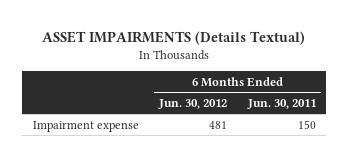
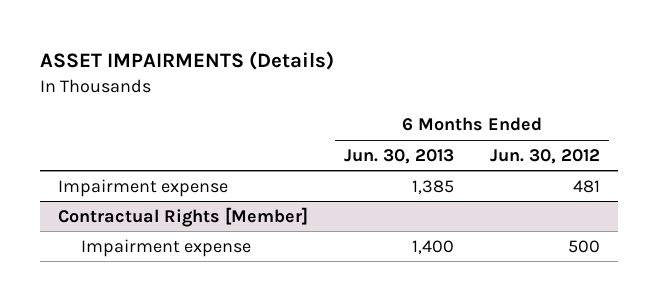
- ASSET IMPAIRMENTS (Details Textual)
+ ASSET IMPAIRMENTS (Details)
- | 6 Months Ended Jun. 30, 2012 | 6 Months Ended Jun. 30, 2011
+ | 6 Months Ended Jun. 30, 2013 | 6 Months Ended Jun. 30, 2012
+ Contractual Rights [Member]
+ Impairment expense | 1,400 | 500

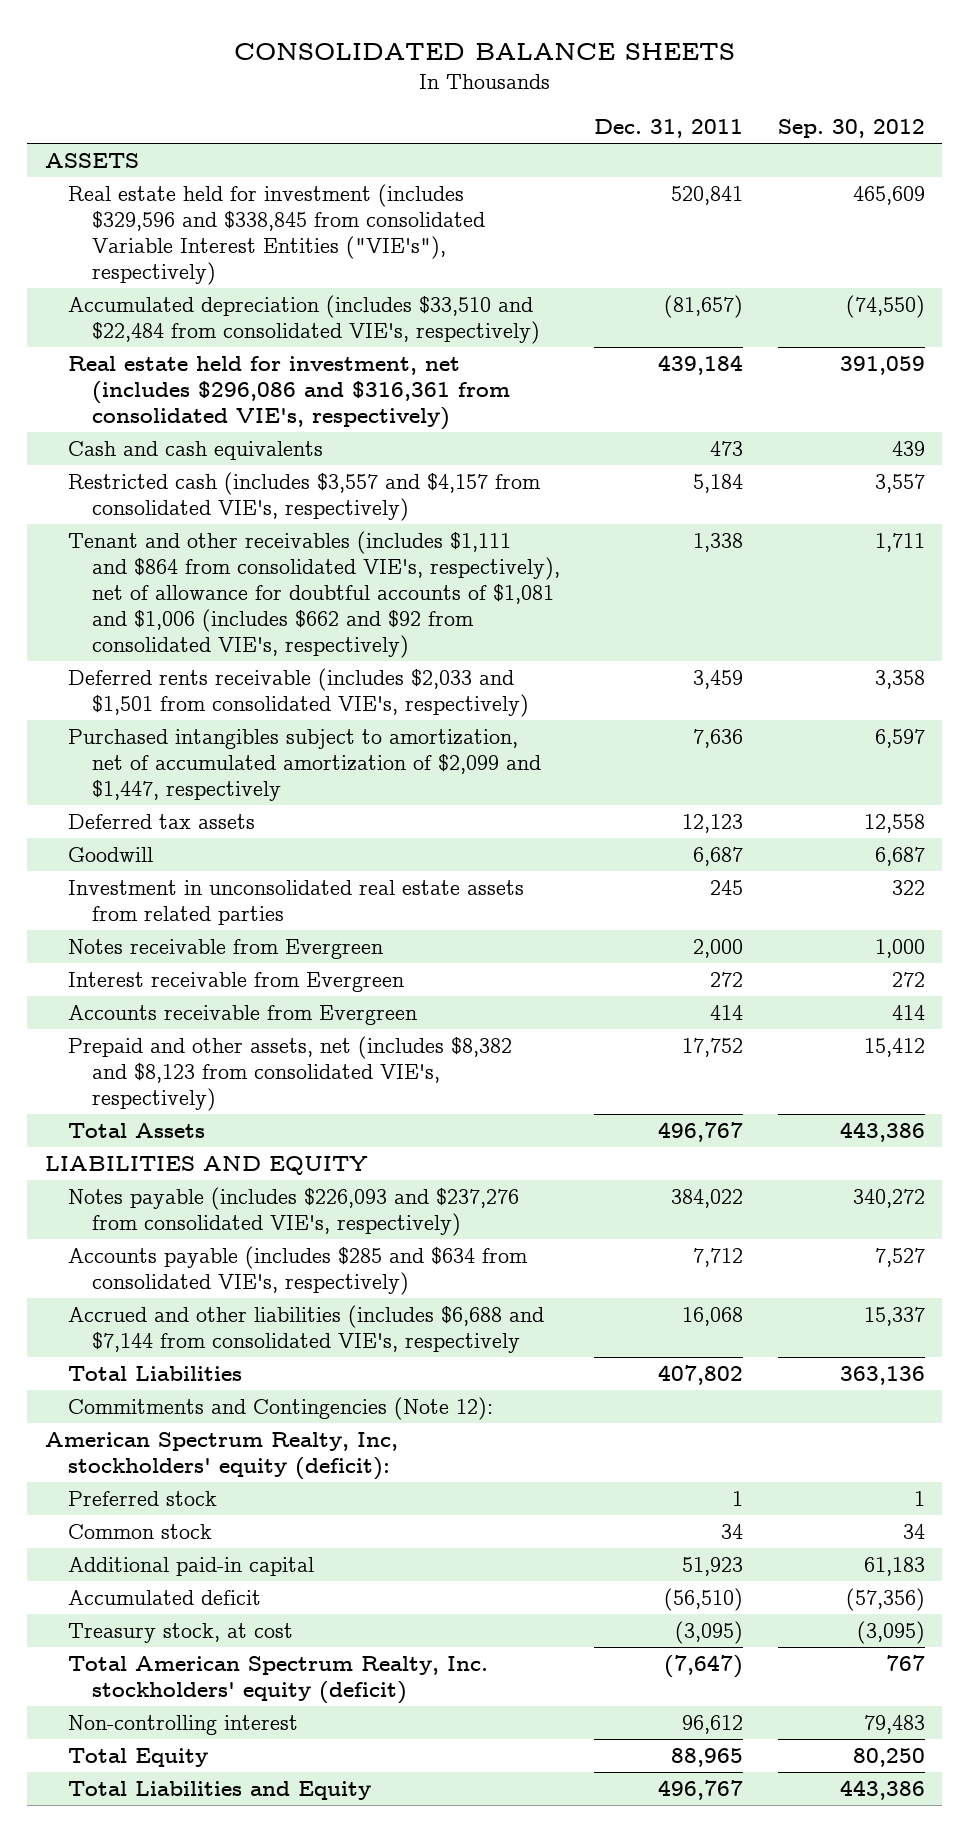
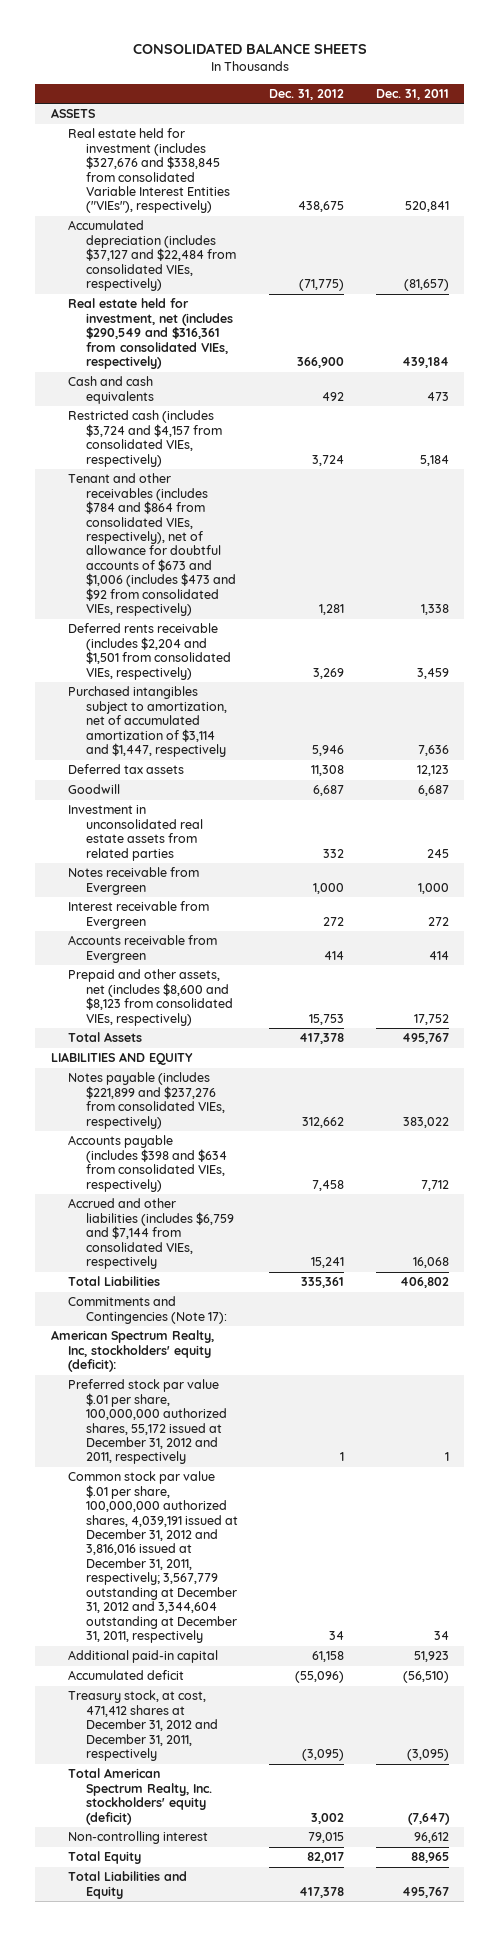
- | Dec. 31, 2011 | Sep. 30, 2012
+ | Dec. 31, 2012 | Dec. 31, 2011
- Real estate held for investment (includes $329,596 and $338,845 from consolidated Variable Interest Entities ("VIE's"), respectively) | 520,841 | 465,609
- Accumulated depreciation (includes $33,510 and $22,484 from consolidated VIE's, respectively) | (81,657) | (74,550)
- Real estate held for investment, net (includes $296,086 and $316,361 from consolidated VIE's, respectively) | 439,184 | 391,059
+ Real estate held for investment (includes $327,676 and $338,845 from consolidated Variable Interest Entities ("VIEs"), respectively) | 438,675 | 520,841
+ Accumulated depreciation (includes $37,127 and $22,484 from consolidated VIEs, respectively) | (71,775) | (81,657)
+ Real estate held for investment, net (includes $290,549 and $316,361 from consolidated VIEs, respectively) | 366,900 | 439,184
- Restricted cash (includes $3,557 and $4,157 from consolidated VIE's, respectively) | 5,184 | 3,557
- Tenant and other receivables (includes $1,111 and $864 from consolidated VIE's, respectively), net of allowance for doubtful accounts of $1,081 and $1,006 (includes $662 and $92 from consolidated VIE's, respectively) | 1,338 | 1,711
- Deferred rents receivable (includes $2,033 and $1,501 from consolidated VIE's, respectively) | 3,459 | 3,358
- Purchased intangibles subject to amortization, net of accumulated amortization of $2,099 and $1,447, respectively | 7,636 | 6,597
+ Restricted cash (includes $3,724 and $4,157 from consolidated VIEs, respectively) | 3,724 | 5,184
+ Tenant and other receivables (includes $784 and $864 from consolidated VIEs, respectively), net of allowance for doubtful accounts of $673 and $1,006 (includes $473 and $92 from consolidated VIEs, respectively) | 1,281 | 1,338
+ Deferred rents receivable (includes $2,204 and $1,501 from consolidated VIEs, respectively) | 3,269 | 3,459
+ Purchased intangibles subject to amortization, net of accumulated amortization of $3,114 and $1,447, respectively | 5,946 | 7,636
- Notes receivable from Evergreen | 2,000 | 1,000
+ Notes receivable from Evergreen | 1,000 | 1,000
- Prepaid and other assets, net (includes $8,382 and $8,123 from consolidated VIE's, respectively) | 17,752 | 15,412
- Total Assets | 496,767 | 443,386
+ Prepaid and other assets, net (includes $8,600 and $8,123 from consolidated VIEs, respectively) | 15,753 | 17,752
+ Total Assets | 417,378 | 495,767
- Notes payable (includes $226,093 and $237,276 from consolidated VIE's, respectively) | 384,022 | 340,272
- Accounts payable (includes $285 and $634 from consolidated VIE's, respectively) | 7,712 | 7,527
- Accrued and other liabilities (includes $6,688 and $7,144 from consolidated VIE's, respectively | 16,068 | 15,337
- Total Liabilities | 407,802 | 363,136
- Commitments and Contingencies (Note 12):
+ Notes payable (includes $221,899 and $237,276 from consolidated VIEs, respectively) | 312,662 | 383,022
+ Accounts payable (includes $398 and $634 from consolidated VIEs, respectively) | 7,458 | 7,712
+ Accrued and other liabilities (includes $6,759 and $7,144 from consolidated VIEs, respectively | 15,241 | 16,068
+ Total Liabilities | 335,361 | 406,802
+ Commitments and Contingencies (Note 17):
- Preferred stock | 1 | 1
- Common stock | 34 | 34
+ Preferred stock par value $.01 per share, 100,000,000 authorized shares, 55,172 issued at December 31, 2012 and 2011, respectively | 1 | 1
+ Common stock par value $.01 per share, 100,000,000 authorized shares, 4,039,191 issued at December 31, 2012 and 3,816,016 issued at December 31, 2011, respectively; 3,567,779 outstanding at December 31, 2012 and 3,344,604 outstanding at December 31, 2011, respectively | 34 | 34
- Treasury stock, at cost | (3,095) | (3,095)
+ Treasury stock, at cost, 471,412 shares at December 31, 2012 and December 31, 2011, respectively | (3,095) | (3,095)
- Total Liabilities and Equity | 496,767 | 443,386
+ Total Liabilities and Equity | 417,378 | 495,767

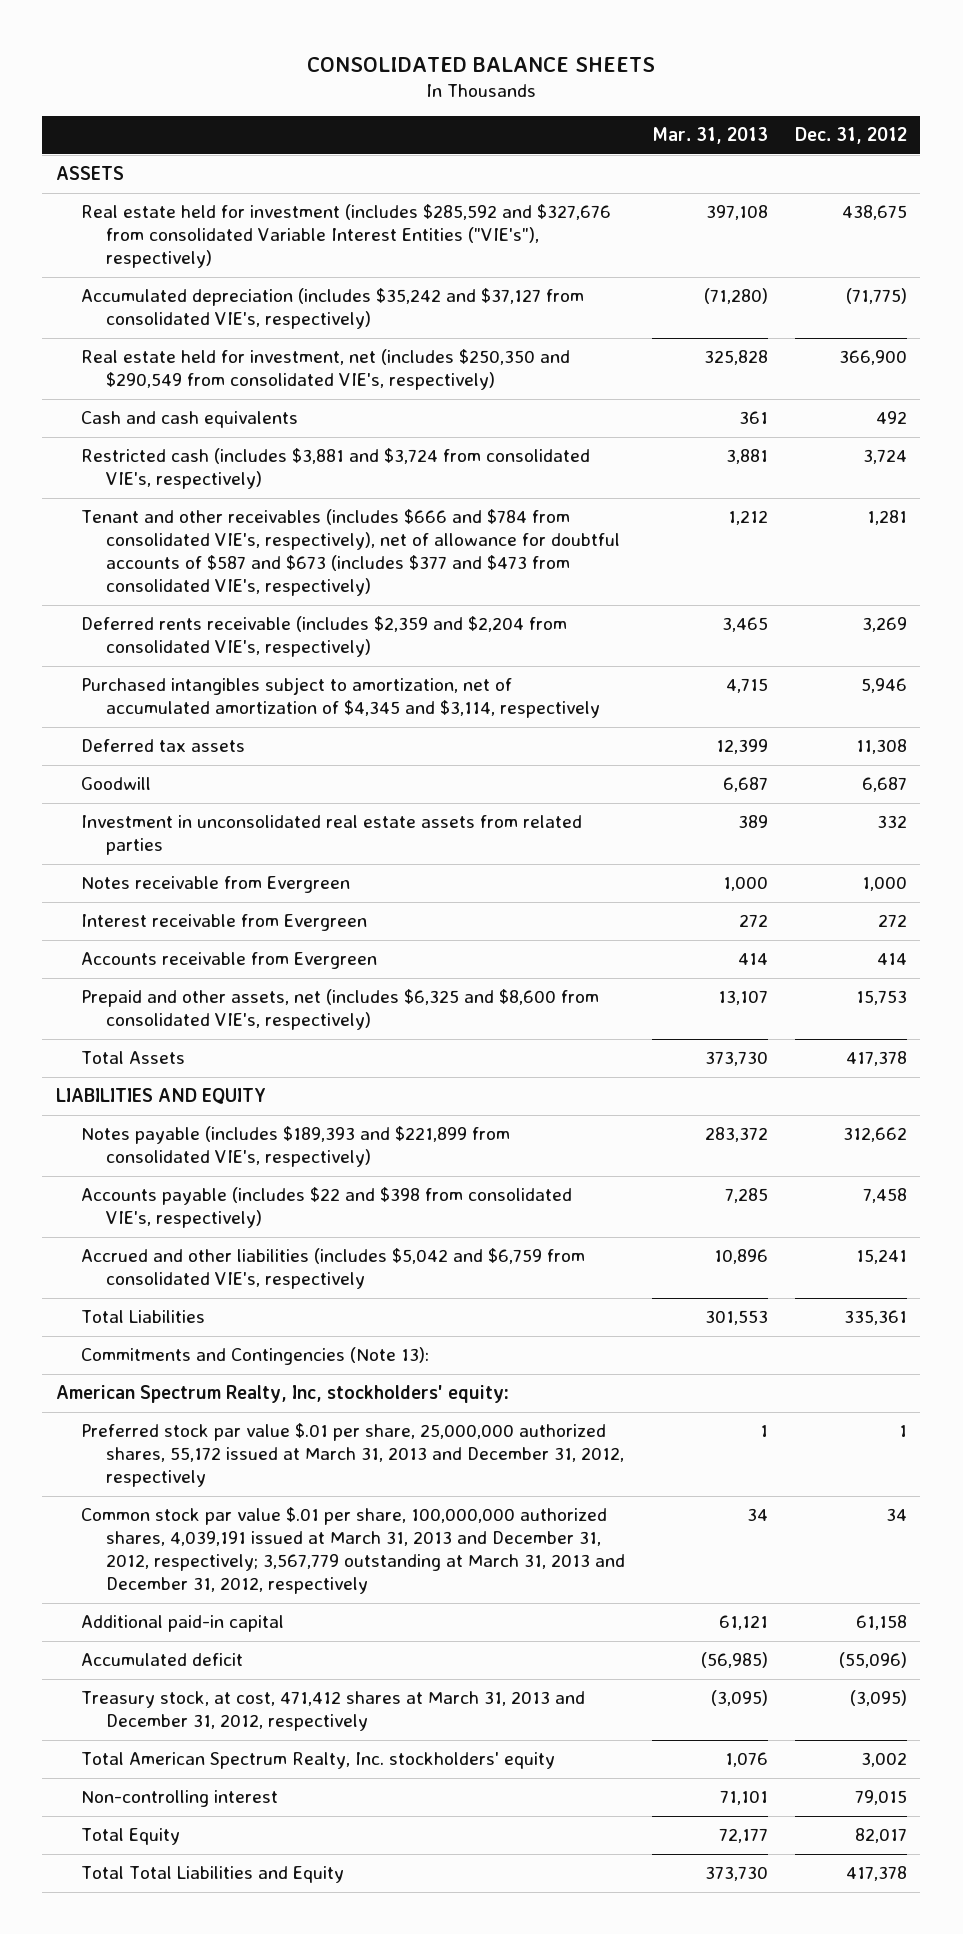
- | Dec. 31, 2012 | Dec. 31, 2011
+ | Mar. 31, 2013 | Dec. 31, 2012
- Real estate held for investment (includes $327,676 and $338,845 from consolidated Variable Interest Entities ("VIEs"), respectively) | 438,675 | 520,841
- Accumulated depreciation (includes $37,127 and $22,484 from consolidated VIEs, respectively) | (71,775) | (81,657)
- Real estate held for investment, net (includes $290,549 and $316,361 from consolidated VIEs, respectively) | 366,900 | 439,184
+ Real estate held for investment (includes $285,592 and $327,676 from consolidated Variable Interest Entities ("VIE's"), respectively) | 397,108 | 438,675
+ Accumulated depreciation (includes $35,242 and $37,127 from consolidated VIE's, respectively) | (71,280) | (71,775)
+ Real estate held for investment, net (includes $250,350 and $290,549 from consolidated VIE's, respectively) | 325,828 | 366,900
- Restricted cash (includes $3,724 and $4,157 from consolidated VIEs, respectively) | 3,724 | 5,184
- Tenant and other receivables (includes $784 and $864 from consolidated VIEs, respectively), net of allowance for doubtful accounts of $673 and $1,006 (includes $473 and $92 from consolidated VIEs, respectively) | 1,281 | 1,338
- Deferred rents receivable (includes $2,204 and $1,501 from consolidated VIEs, respectively) | 3,269 | 3,459
- Purchased intangibles subject to amortization, net of accumulated amortization of $3,114 and $1,447, respectively | 5,946 | 7,636
+ Restricted cash (includes $3,881 and $3,724 from consolidated VIE's, respectively) | 3,881 | 3,724
+ Tenant and other receivables (includes $666 and $784 from consolidated VIE's, respectively), net of allowance for doubtful accounts of $587 and $673 (includes $377 and $473 from consolidated VIE's, respectively) | 1,212 | 1,281
+ Deferred rents receivable (includes $2,359 and $2,204 from consolidated VIE's, respectively) | 3,465 | 3,269
+ Purchased intangibles subject to amortization, net of accumulated amortization of $4,345 and $3,114, respectively | 4,715 | 5,946
- Prepaid and other assets, net (includes $8,600 and $8,123 from consolidated VIEs, respectively) | 15,753 | 17,752
+ Prepaid and other assets, net (includes $6,325 and $8,600 from consolidated VIE's, respectively) | 13,107 | 15,753
- Notes payable (includes $221,899 and $237,276 from consolidated VIEs, respectively) | 312,662 | 383,022
- Accounts payable (includes $398 and $634 from consolidated VIEs, respectively) | 7,458 | 7,712
- Accrued and other liabilities (includes $6,759 and $7,144 from consolidated VIEs, respectively | 15,241 | 16,068
+ Notes payable (includes $189,393 and $221,899 from consolidated VIE's, respectively) | 283,372 | 312,662
+ Accounts payable (includes $22 and $398 from consolidated VIE's, respectively) | 7,285 | 7,458
+ Accrued and other liabilities (includes $5,042 and $6,759 from consolidated VIE's, respectively | 10,896 | 15,241
- Commitments and Contingencies (Note 17):
- American Spectrum Realty, Inc, stockholders' equity (deficit):
- Preferred stock par value $.01 per share, 100,000,000 authorized shares, 55,172 issued at December 31, 2012 and 2011, respectively | 1 | 1
- Common stock par value $.01 per share, 100,000,000 authorized shares, 4,039,191 issued at December 31, 2012 and 3,816,016 issued at December 31, 2011, respectively; 3,567,779 outstanding at December 31, 2012 and 3,344,604 outstanding at December 31, 2011, respectively | 34 | 34
+ Commitments and Contingencies (Note 13):
+ American Spectrum Realty, Inc, stockholders' equity:
+ Preferred stock par value $.01 per share, 25,000,000 authorized shares, 55,172 issued at March 31, 2013 and December 31, 2012, respectively | 1 | 1
+ Common stock par value $.01 per share, 100,000,000 authorized shares, 4,039,191 issued at March 31, 2013 and December 31, 2012, respectively; 3,567,779 outstanding at March 31, 2013 and December 31, 2012, respectively | 34 | 34
- Treasury stock, at cost, 471,412 shares at December 31, 2012 and December 31, 2011, respectively | (3,095) | (3,095)
- Total American Spectrum Realty, Inc. stockholders' equity (deficit) | 3,002 | (7,647)
+ Treasury stock, at cost, 471,412 shares at March 31, 2013 and December 31, 2012, respectively | (3,095) | (3,095)
+ Total American Spectrum Realty, Inc. stockholders' equity | 1,076 | 3,002
- Total Liabilities and Equity | 417,378 | 495,767
+ Total Total Liabilities and Equity | 373,730 | 417,378

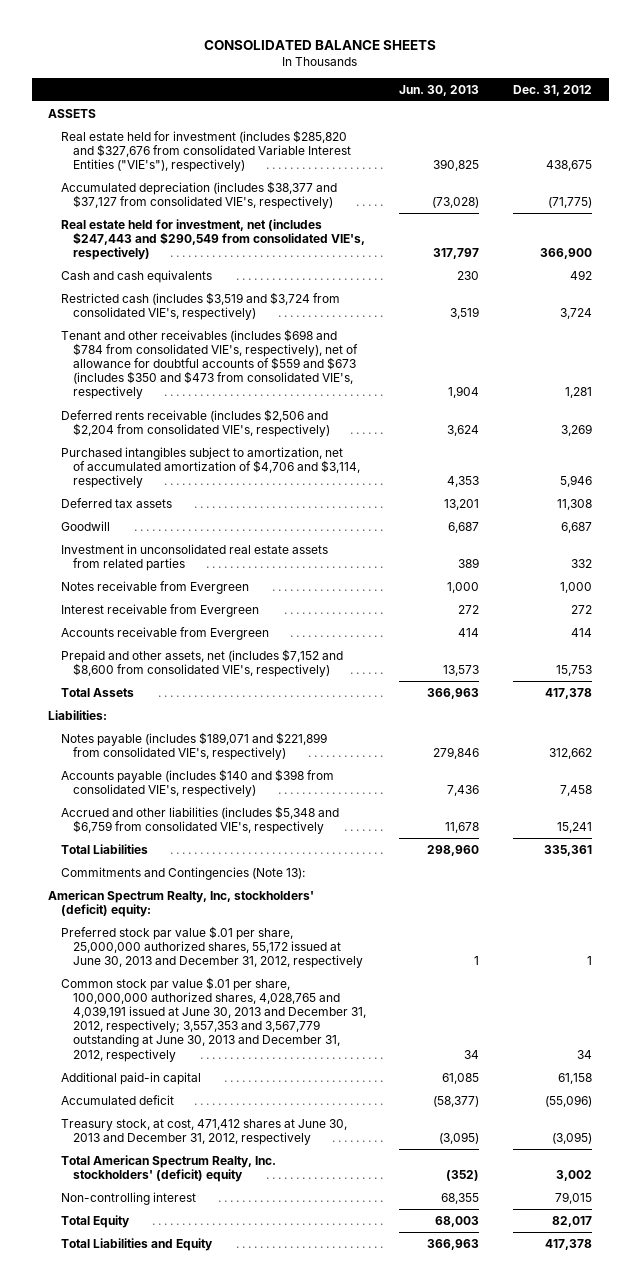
- | Mar. 31, 2013 | Dec. 31, 2012
+ | Jun. 30, 2013 | Dec. 31, 2012
- Real estate held for investment (includes $285,592 and $327,676 from consolidated Variable Interest Entities ("VIE's"), respectively) | 397,108 | 438,675
- Accumulated depreciation (includes $35,242 and $37,127 from consolidated VIE's, respectively) | (71,280) | (71,775)
- Real estate held for investment, net (includes $250,350 and $290,549 from consolidated VIE's, respectively) | 325,828 | 366,900
+ Real estate held for investment (includes $285,820 and $327,676 from consolidated Variable Interest Entities ("VIE's"), respectively) | 390,825 | 438,675
+ Accumulated depreciation (includes $38,377 and $37,127 from consolidated VIE's, respectively) | (73,028) | (71,775)
+ Real estate held for investment, net (includes $247,443 and $290,549 from consolidated VIE's, respectively) | 317,797 | 366,900
- Restricted cash (includes $3,881 and $3,724 from consolidated VIE's, respectively) | 3,881 | 3,724
- Tenant and other receivables (includes $666 and $784 from consolidated VIE's, respectively), net of allowance for doubtful accounts of $587 and $673 (includes $377 and $473 from consolidated VIE's, respectively) | 1,212 | 1,281
- Deferred rents receivable (includes $2,359 and $2,204 from consolidated VIE's, respectively) | 3,465 | 3,269
- Purchased intangibles subject to amortization, net of accumulated amortization of $4,345 and $3,114, respectively | 4,715 | 5,946
+ Restricted cash (includes $3,519 and $3,724 from consolidated VIE's, respectively) | 3,519 | 3,724
+ Tenant and other receivables (includes $698 and $784 from consolidated VIE's, respectively), net of allowance for doubtful accounts of $559 and $673 (includes $350 and $473 from consolidated VIE's, respectively | 1,904 | 1,281
+ Deferred rents receivable (includes $2,506 and $2,204 from consolidated VIE's, respectively) | 3,624 | 3,269
+ Purchased intangibles subject to amortization, net of accumulated amortization of $4,706 and $3,114, respectively | 4,353 | 5,946
- Prepaid and other assets, net (includes $6,325 and $8,600 from consolidated VIE's, respectively) | 13,107 | 15,753
+ Prepaid and other assets, net (includes $7,152 and $8,600 from consolidated VIE's, respectively) | 13,573 | 15,753
- LIABILITIES AND EQUITY
- Notes payable (includes $189,393 and $221,899 from consolidated VIE's, respectively) | 283,372 | 312,662
- Accounts payable (includes $22 and $398 from consolidated VIE's, respectively) | 7,285 | 7,458
- Accrued and other liabilities (includes $5,042 and $6,759 from consolidated VIE's, respectively | 10,896 | 15,241
+ Liabilities:
+ Notes payable (includes $189,071 and $221,899 from consolidated VIE's, respectively) | 279,846 | 312,662
+ Accounts payable (includes $140 and $398 from consolidated VIE's, respectively) | 7,436 | 7,458
+ Accrued and other liabilities (includes $5,348 and $6,759 from consolidated VIE's, respectively | 11,678 | 15,241
- American Spectrum Realty, Inc, stockholders' equity:
- Preferred stock par value $.01 per share, 25,000,000 authorized shares, 55,172 issued at March 31, 2013 and December 31, 2012, respectively | 1 | 1
- Common stock par value $.01 per share, 100,000,000 authorized shares, 4,039,191 issued at March 31, 2013 and December 31, 2012, respectively; 3,567,779 outstanding at March 31, 2013 and December 31, 2012, respectively | 34 | 34
+ American Spectrum Realty, Inc, stockholders' (deficit) equity:
+ Preferred stock par value $.01 per share, 25,000,000 authorized shares, 55,172 issued at June 30, 2013 and December 31, 2012, respectively | 1 | 1
+ Common stock par value $.01 per share, 100,000,000 authorized shares, 4,028,765 and 4,039,191 issued at June 30, 2013 and December 31, 2012, respectively; 3,557,353 and 3,567,779 outstanding at June 30, 2013 and December 31, 2012, respectively | 34 | 34
- Treasury stock, at cost, 471,412 shares at March 31, 2013 and December 31, 2012, respectively | (3,095) | (3,095)
- Total American Spectrum Realty, Inc. stockholders' equity | 1,076 | 3,002
+ Treasury stock, at cost, 471,412 shares at June 30, 2013 and December 31, 2012, respectively | (3,095) | (3,095)
+ Total American Spectrum Realty, Inc. stockholders' (deficit) equity | (352) | 3,002
- Total Total Liabilities and Equity | 373,730 | 417,378
+ Total Liabilities and Equity | 366,963 | 417,378

